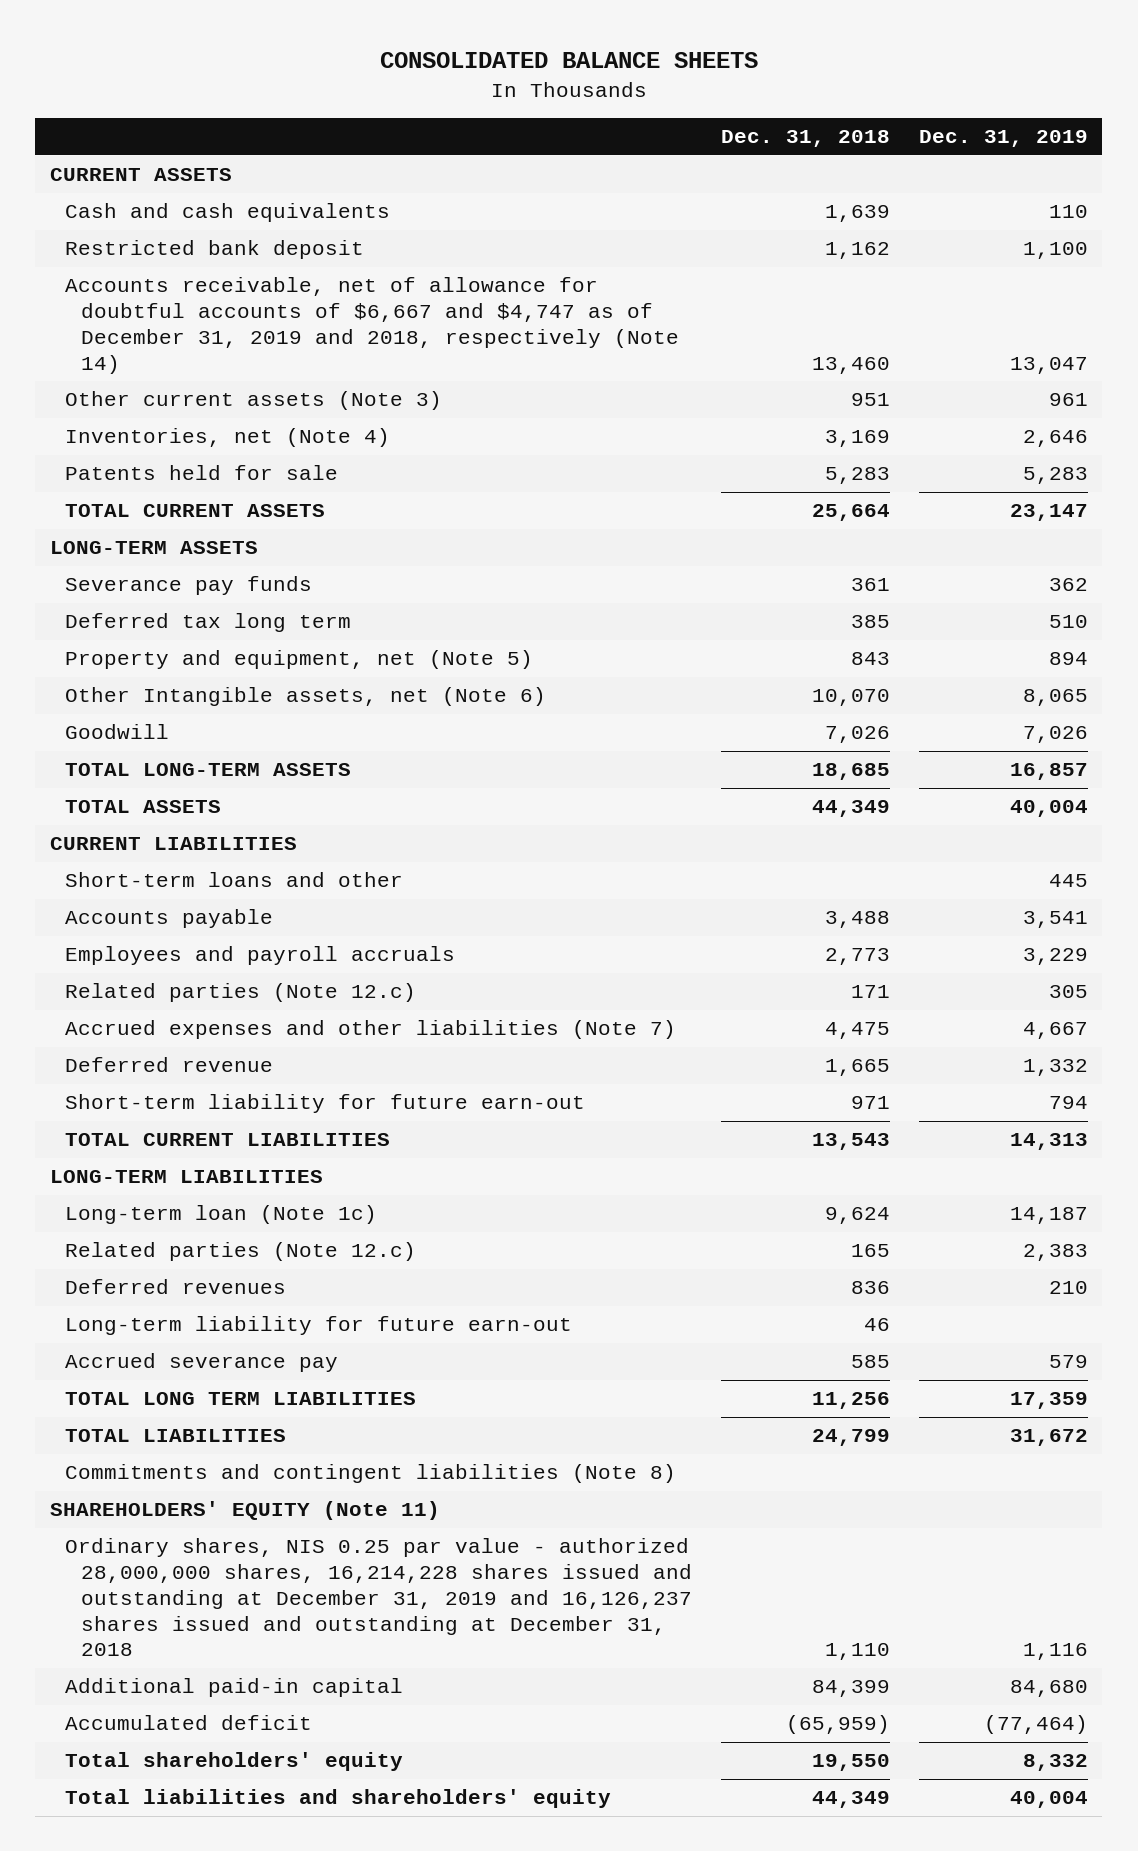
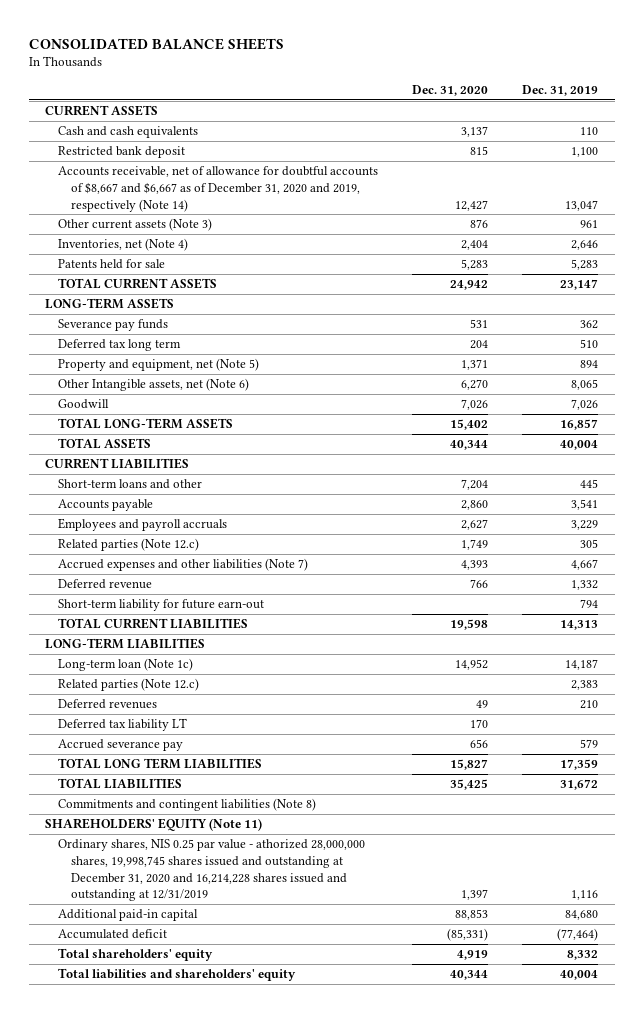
- | Dec. 31, 2018 | Dec. 31, 2019
+ | Dec. 31, 2020 | Dec. 31, 2019
- Accounts receivable, net of allowance for doubtful accounts of $6,667 and $4,747 as of December 31, 2019 and 2018, respectively (Note 14) | 13,460 | 13,047
+ Accounts receivable, net of allowance for doubtful accounts of $8,667 and $6,667 as of December 31, 2020 and 2019, respectively (Note 14) | 12,427 | 13,047
- Long-term liability for future earn-out | 46 |
+ Deferred tax liability LT | 170 |
- Ordinary shares, NIS 0.25 par value - authorized 28,000,000 shares, 16,214,228 shares issued and outstanding at December 31, 2019 and 16,126,237 shares issued and outstanding at December 31, 2018 | 1,110 | 1,116
+ Ordinary shares, NIS 0.25 par value - athorized 28,000,000 shares, 19,998,745 shares issued and outstanding at December 31, 2020 and 16,214,228 shares issued and outstanding at 12/31/2019 | 1,397 | 1,116

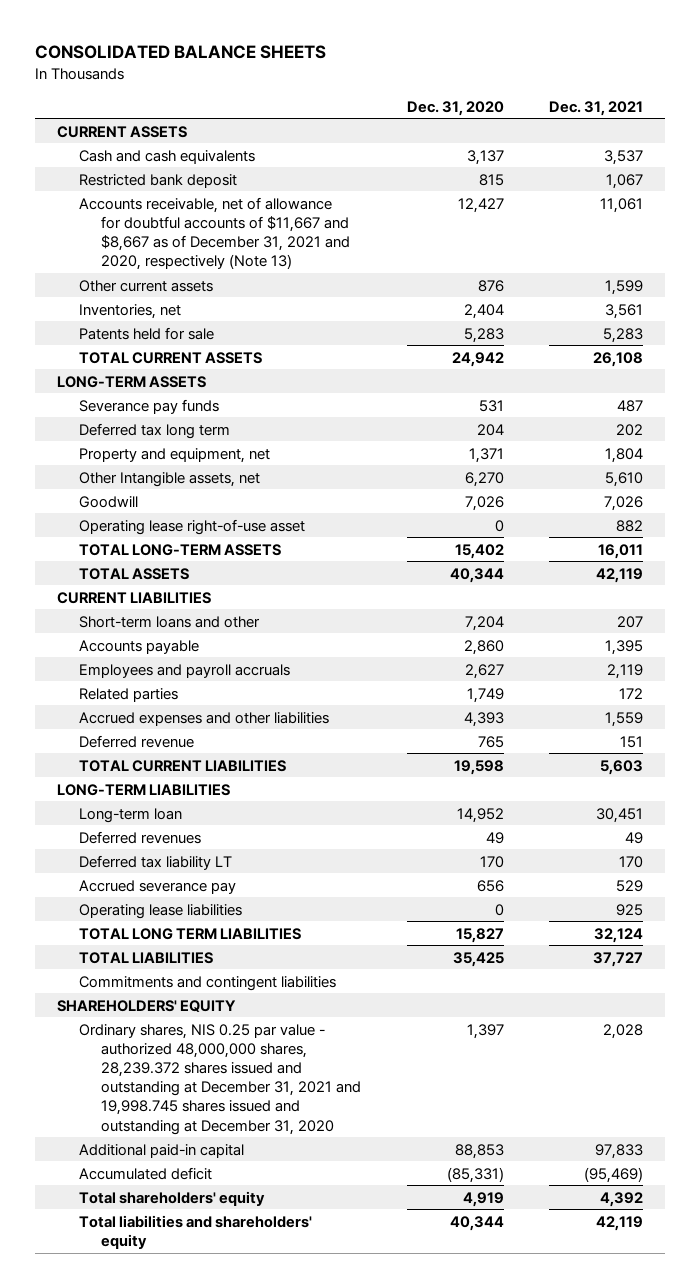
- | Dec. 31, 2020 | Dec. 31, 2019
+ | Dec. 31, 2020 | Dec. 31, 2021
- Accounts receivable, net of allowance for doubtful accounts of $8,667 and $6,667 as of December 31, 2020 and 2019, respectively (Note 14) | 12,427 | 13,047
- Other current assets (Note 3) | 876 | 961
- Inventories, net (Note 4) | 2,404 | 2,646
+ Accounts receivable, net of allowance for doubtful accounts of $11,667 and $8,667 as of December 31, 2021 and 2020, respectively (Note 13) | 12,427 | 11,061
+ Other current assets | 876 | 1,599
+ Inventories, net | 2,404 | 3,561
- Property and equipment, net (Note 5) | 1,371 | 894
- Other Intangible assets, net (Note 6) | 6,270 | 8,065
+ Property and equipment, net | 1,371 | 1,804
+ Other Intangible assets, net | 6,270 | 5,610
+ Operating lease right-of-use asset | 0 | 882
- Related parties (Note 12.c) | 1,749 | 305
- Accrued expenses and other liabilities (Note 7) | 4,393 | 4,667
- Deferred revenue | 766 | 1,332
- Short-term liability for future earn-out | | 794
+ Related parties | 1,749 | 172
+ Accrued expenses and other liabilities | 4,393 | 1,559
+ Deferred revenue | 765 | 151
- Long-term loan (Note 1c) | 14,952 | 14,187
- Related parties (Note 12.c) | | 2,383
+ Long-term loan | 14,952 | 30,451
+ Operating lease liabilities | 0 | 925
- Commitments and contingent liabilities (Note 8)
- SHAREHOLDERS' EQUITY (Note 11)
- Ordinary shares, NIS 0.25 par value - athorized 28,000,000 shares, 19,998,745 shares issued and outstanding at December 31, 2020 and 16,214,228 shares issued and outstanding at 12/31/2019 | 1,397 | 1,116
+ Commitments and contingent liabilities
+ SHAREHOLDERS' EQUITY
+ Ordinary shares, NIS 0.25 par value - authorized 48,000,000 shares, 28,239.372 shares issued and outstanding at December 31, 2021 and 19,998.745 shares issued and outstanding at December 31, 2020 | 1,397 | 2,028

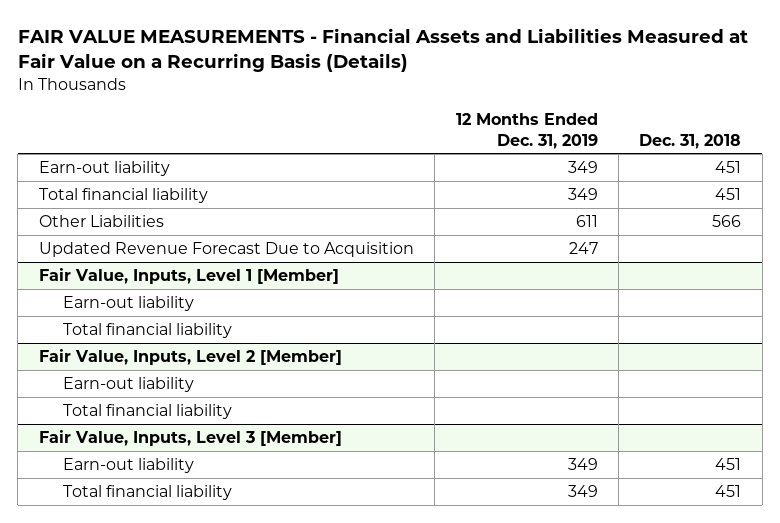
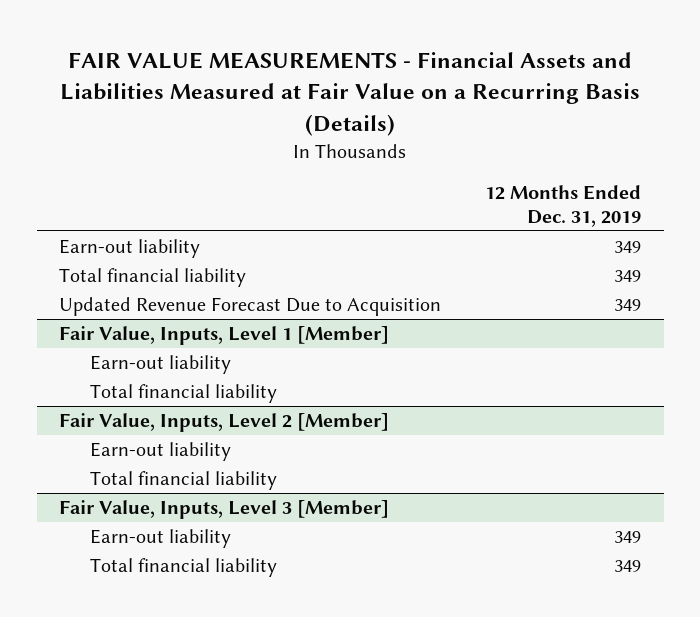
- | 12 Months Ended Dec. 31, 2019 | Dec. 31, 2018
+ | 12 Months Ended Dec. 31, 2019
- Other Liabilities | 611 | 566
- Updated Revenue Forecast Due to Acquisition | 247 |
+ Updated Revenue Forecast Due to Acquisition | 349

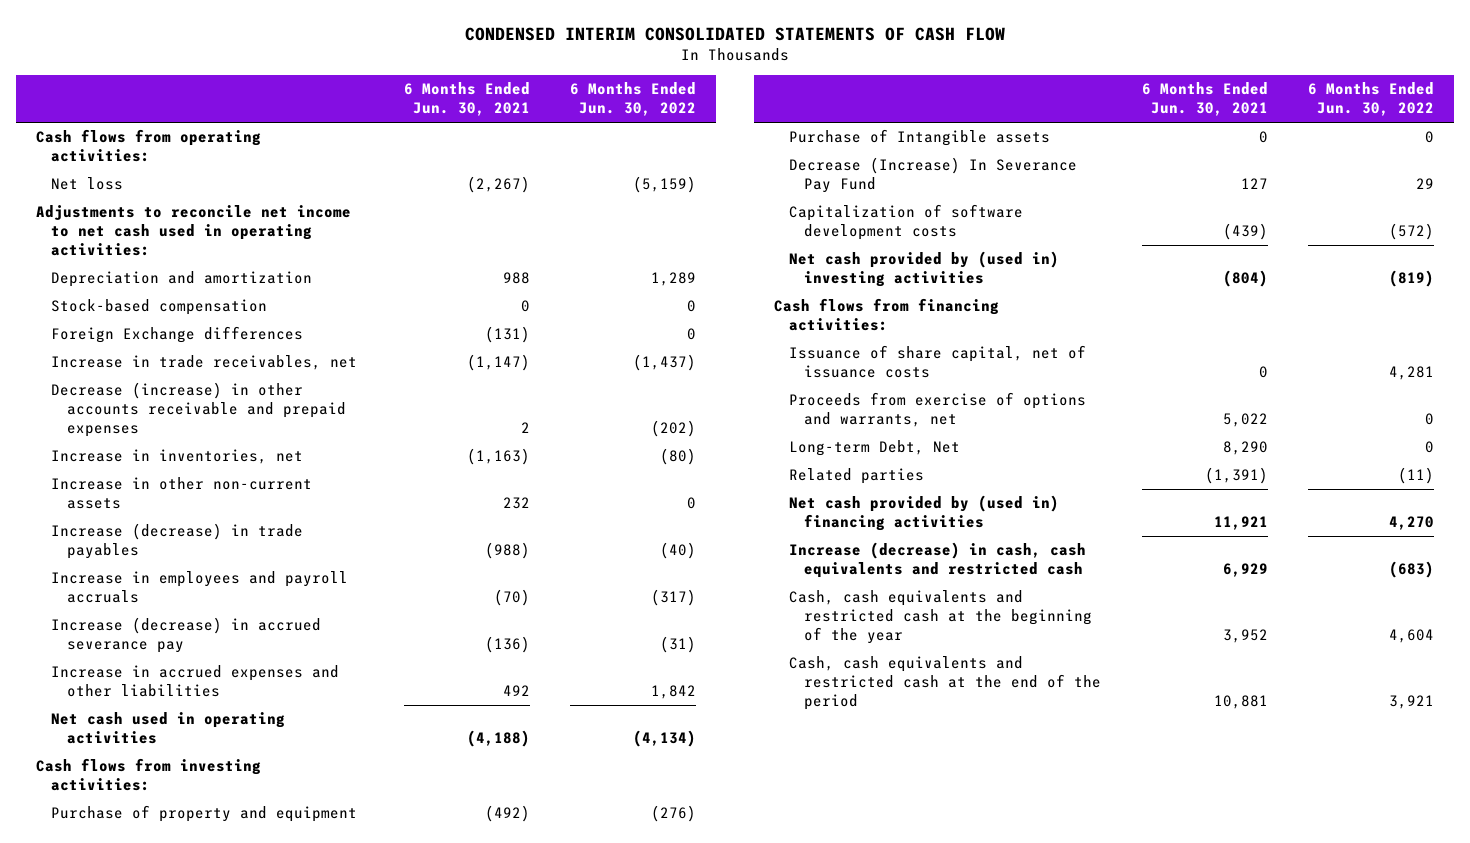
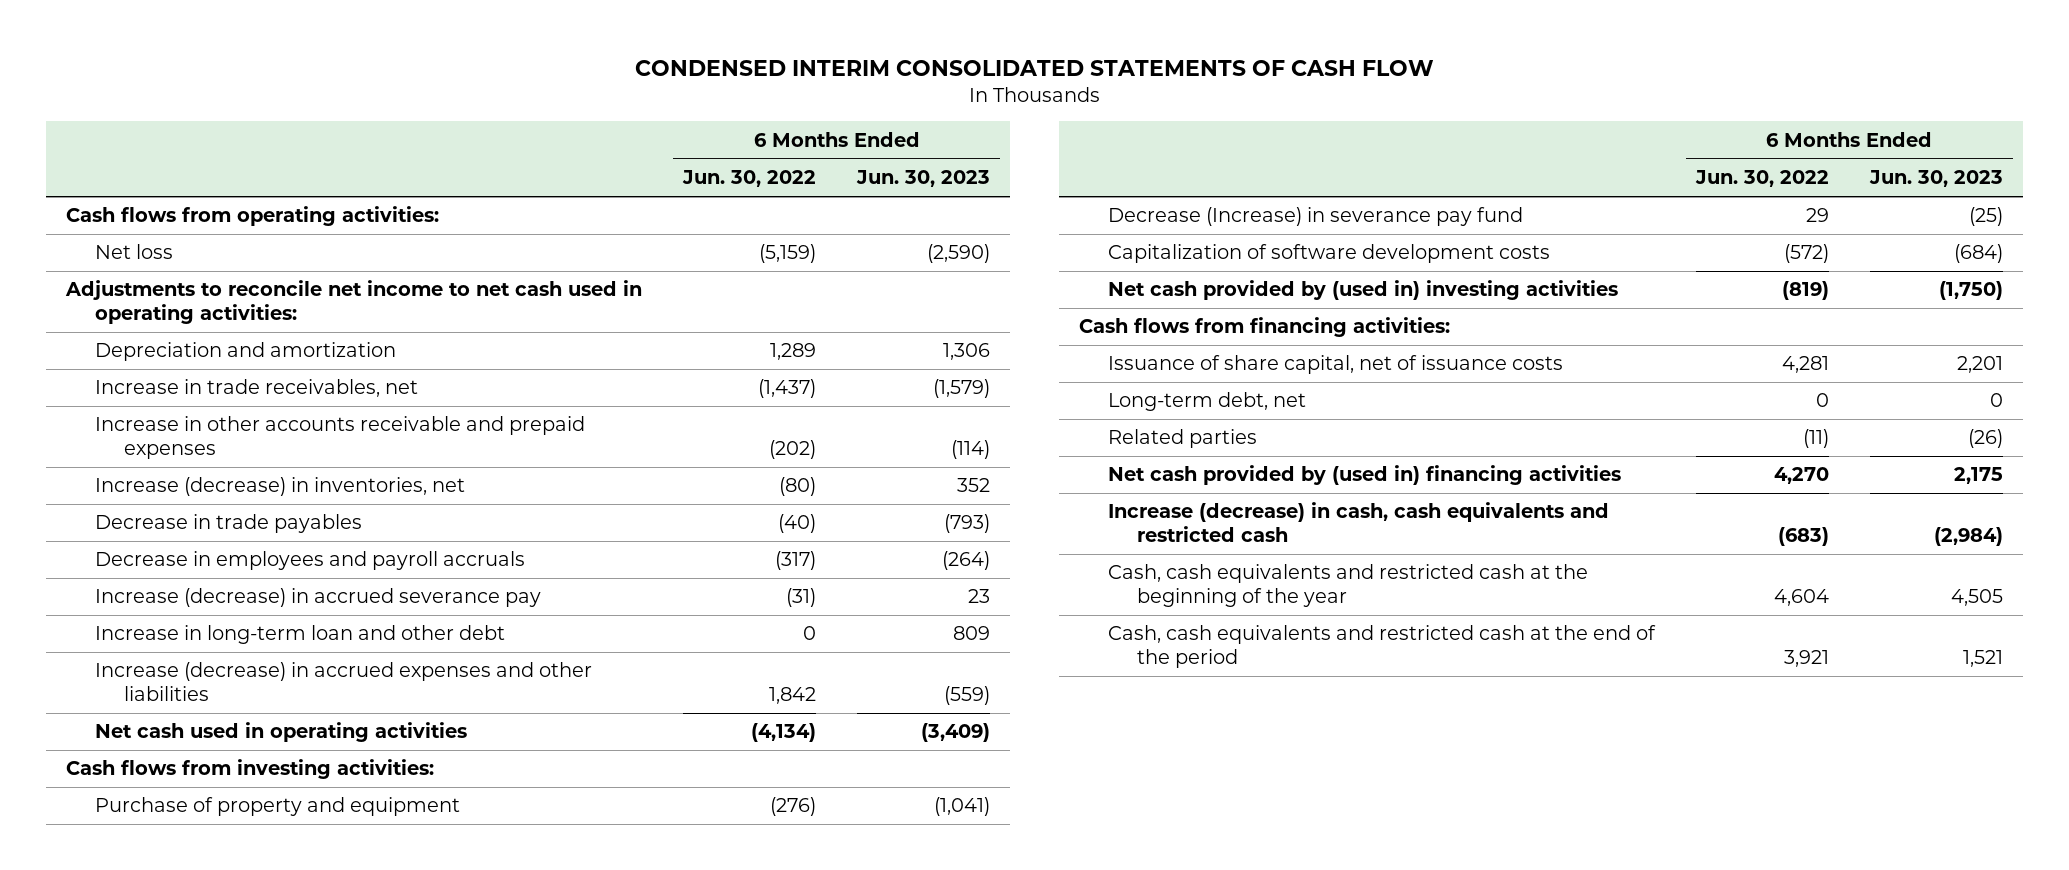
- | 6 Months Ended Jun. 30, 2021 | 6 Months Ended Jun. 30, 2022
+ | 6 Months Ended Jun. 30, 2022 | 6 Months Ended Jun. 30, 2023
- Stock-based compensation | 0 | 0
- Foreign Exchange differences | (131) | 0
- Decrease (increase) in other accounts receivable and prepaid expenses | 2 | (202)
- Increase in inventories, net | (1,163) | (80)
- Increase in other non-current assets | 232 | 0
- Increase (decrease) in trade payables | (988) | (40)
- Increase in employees and payroll accruals | (70) | (317)
+ Increase in other accounts receivable and prepaid expenses | (202) | (114)
+ Increase (decrease) in inventories, net | (80) | 352
+ Decrease in trade payables | (40) | (793)
+ Decrease in employees and payroll accruals | (317) | (264)
- Increase in accrued expenses and other liabilities | 492 | 1,842
+ Increase in long-term loan and other debt | 0 | 809
+ Increase (decrease) in accrued expenses and other liabilities | 1,842 | (559)
- Purchase of Intangible assets | 0 | 0
- Decrease (Increase) In Severance Pay Fund | 127 | 29
+ Decrease (Increase) in severance pay fund | 29 | (25)
- Proceeds from exercise of options and warrants, net | 5,022 | 0
- Long-term Debt, Net | 8,290 | 0
+ Long-term debt, net | 0 | 0

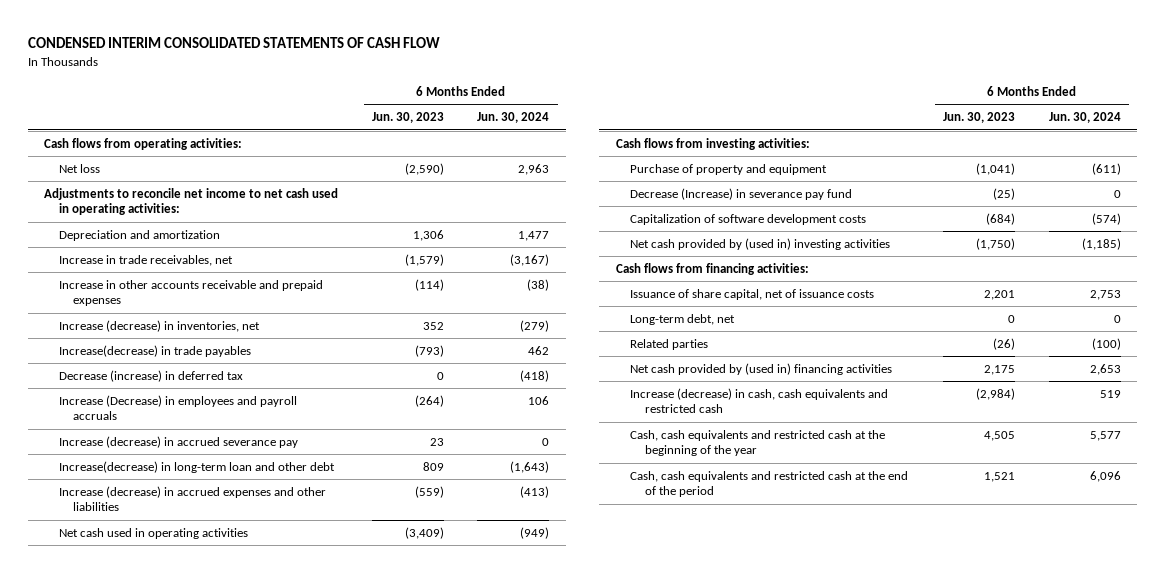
- | 6 Months Ended Jun. 30, 2022 | 6 Months Ended Jun. 30, 2023
+ | 6 Months Ended Jun. 30, 2023 | 6 Months Ended Jun. 30, 2024
- Decrease in trade payables | (40) | (793)
- Decrease in employees and payroll accruals | (317) | (264)
+ Increase(decrease) in trade payables | (793) | 462
+ Decrease (increase) in deferred tax | 0 | (418)
+ Increase (Decrease) in employees and payroll accruals | (264) | 106
- Increase in long-term loan and other debt | 0 | 809
+ Increase(decrease) in long-term loan and other debt | 809 | (1,643)

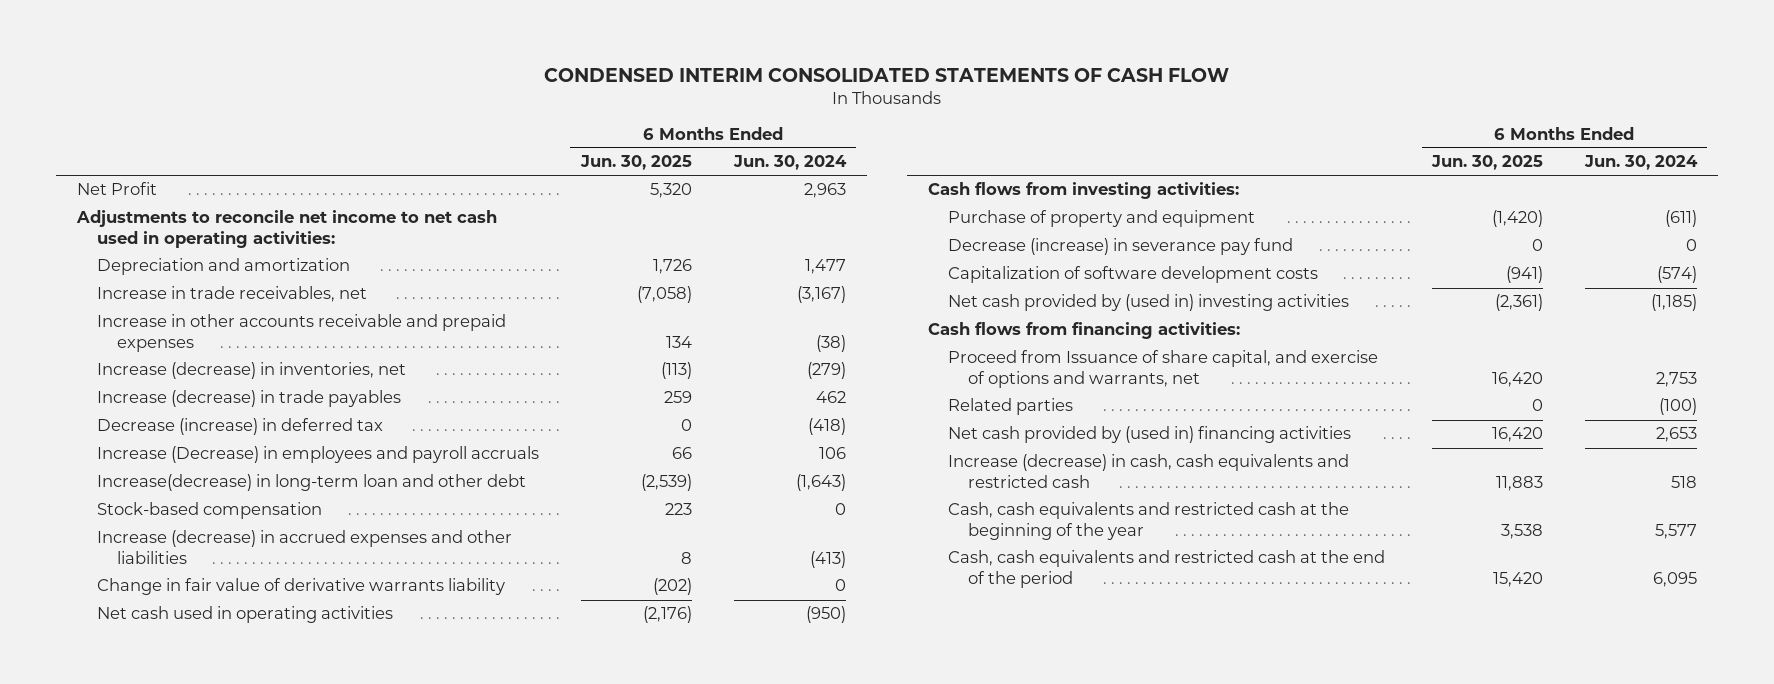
- | 6 Months Ended Jun. 30, 2023 | 6 Months Ended Jun. 30, 2024
+ | 6 Months Ended Jun. 30, 2025 | 6 Months Ended Jun. 30, 2024
- Cash flows from operating activities:
- Net loss | (2,590) | 2,963
+ Net Profit | 5,320 | 2,963
- Increase(decrease) in trade payables | (793) | 462
+ Increase (decrease) in trade payables | 259 | 462
- Increase (decrease) in accrued severance pay | 23 | 0
+ Stock-based compensation | 223 | 0
- Net cash used in operating activities | (3,409) | (949)
+ Change in fair value of derivative warrants liability | (202) | 0
+ Net cash used in operating activities | (2,176) | (950)
- Decrease (Increase) in severance pay fund | (25) | 0
+ Decrease (increase) in severance pay fund | 0 | 0
- Issuance of share capital, net of issuance costs | 2,201 | 2,753
- Long-term debt, net | 0 | 0
+ Proceed from Issuance of share capital, and exercise of options and warrants, net | 16,420 | 2,753
- Increase (decrease) in cash, cash equivalents and restricted cash | (2,984) | 519
+ Increase (decrease) in cash, cash equivalents and restricted cash | 11,883 | 518
- Cash, cash equivalents and restricted cash at the end of the period | 1,521 | 6,096
+ Cash, cash equivalents and restricted cash at the end of the period | 15,420 | 6,095

